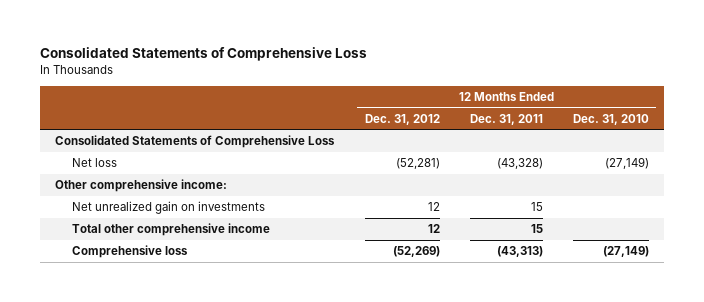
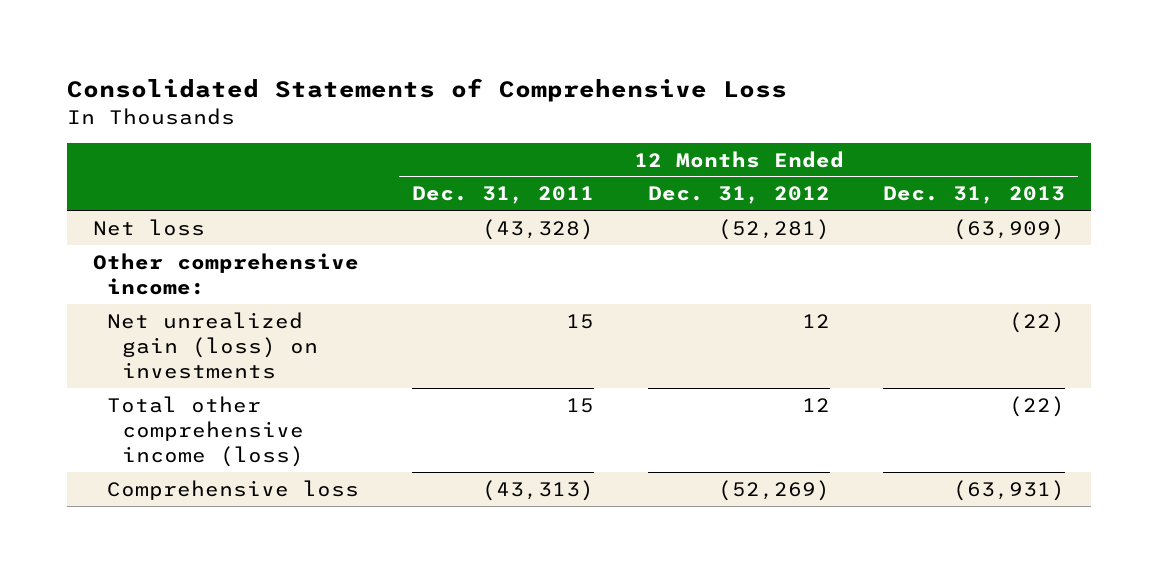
- | 12 Months Ended Dec. 31, 2012 | 12 Months Ended Dec. 31, 2011 | 12 Months Ended Dec. 31, 2010
+ | 12 Months Ended Dec. 31, 2011 | 12 Months Ended Dec. 31, 2012 | 12 Months Ended Dec. 31, 2013
- Consolidated Statements of Comprehensive Loss
- Net unrealized gain on investments | 12 | 15 |
- Total other comprehensive income | 12 | 15 |
+ Net unrealized gain (loss) on investments | 15 | 12 | (22)
+ Total other comprehensive income (loss) | 15 | 12 | (22)

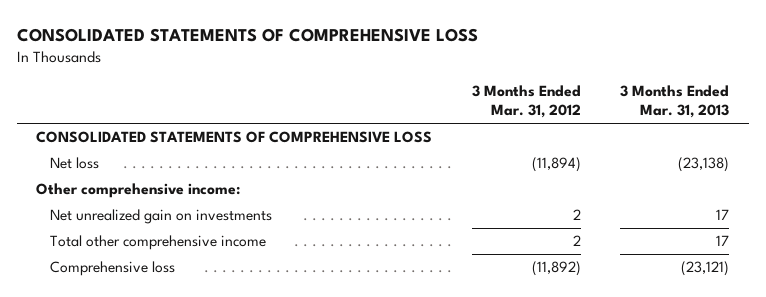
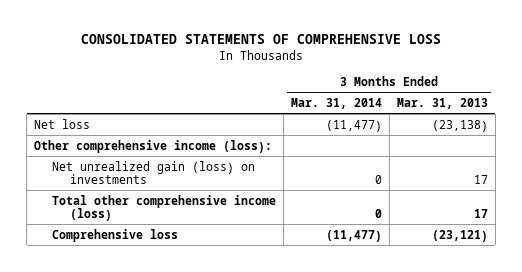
- | 3 Months Ended Mar. 31, 2012 | 3 Months Ended Mar. 31, 2013
+ | 3 Months Ended Mar. 31, 2014 | 3 Months Ended Mar. 31, 2013
- CONSOLIDATED STATEMENTS OF COMPREHENSIVE LOSS
- Other comprehensive income:
- Net unrealized gain on investments | 2 | 17
- Total other comprehensive income | 2 | 17
+ Other comprehensive income (loss):
+ Net unrealized gain (loss) on investments | 0 | 17
+ Total other comprehensive income (loss) | 0 | 17

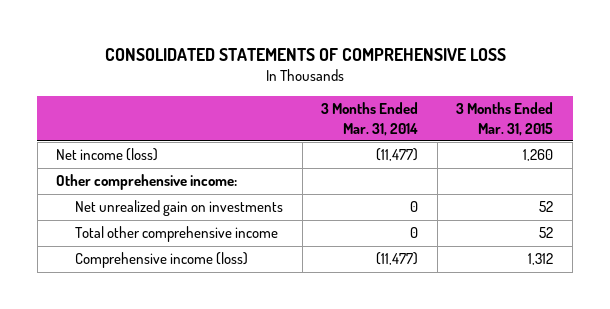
- | 3 Months Ended Mar. 31, 2014 | 3 Months Ended Mar. 31, 2013
+ | 3 Months Ended Mar. 31, 2014 | 3 Months Ended Mar. 31, 2015
- Net loss | (11,477) | (23,138)
- Other comprehensive income (loss):
- Net unrealized gain (loss) on investments | 0 | 17
- Total other comprehensive income (loss) | 0 | 17
- Comprehensive loss | (11,477) | (23,121)
+ Net income (loss) | (11,477) | 1,260
+ Other comprehensive income:
+ Net unrealized gain on investments | 0 | 52
+ Total other comprehensive income | 0 | 52
+ Comprehensive income (loss) | (11,477) | 1,312

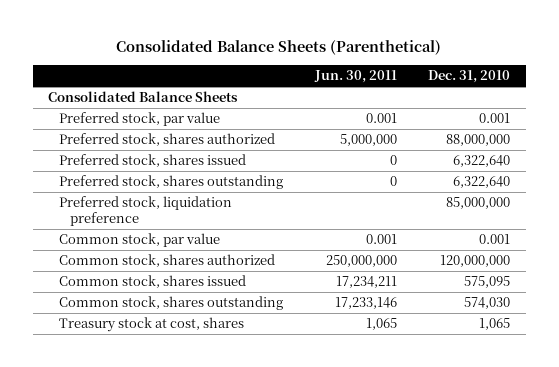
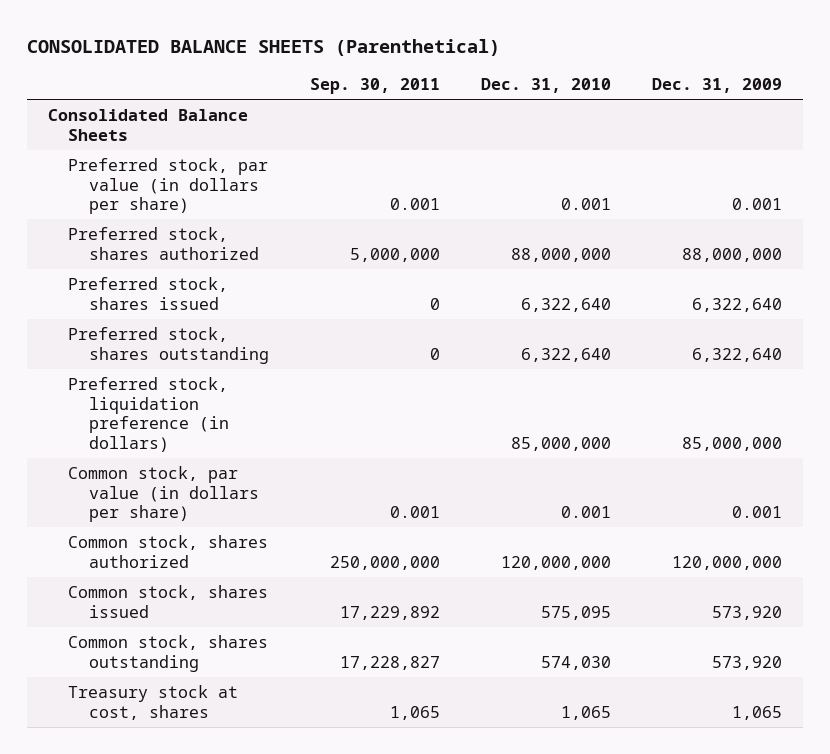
- Consolidated Balance Sheets (Parenthetical)
+ CONSOLIDATED BALANCE SHEETS (Parenthetical)
- | Jun. 30, 2011 | Dec. 31, 2010
+ | Sep. 30, 2011 | Dec. 31, 2010 | Dec. 31, 2009
- Preferred stock, par value | 0.001 | 0.001
+ Preferred stock, par value (in dollars per share) | 0.001 | 0.001 | 0.001
- Preferred stock, liquidation preference | | 85,000,000
- Common stock, par value | 0.001 | 0.001
+ Preferred stock, liquidation preference (in dollars) | | 85,000,000 | 85,000,000
+ Common stock, par value (in dollars per share) | 0.001 | 0.001 | 0.001

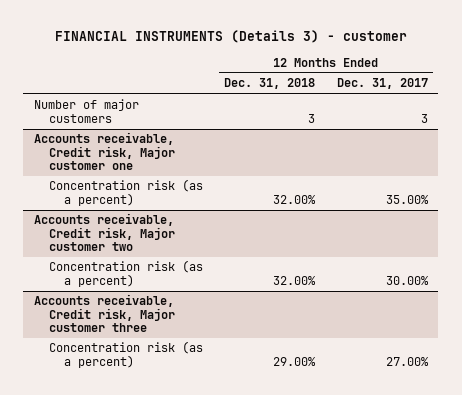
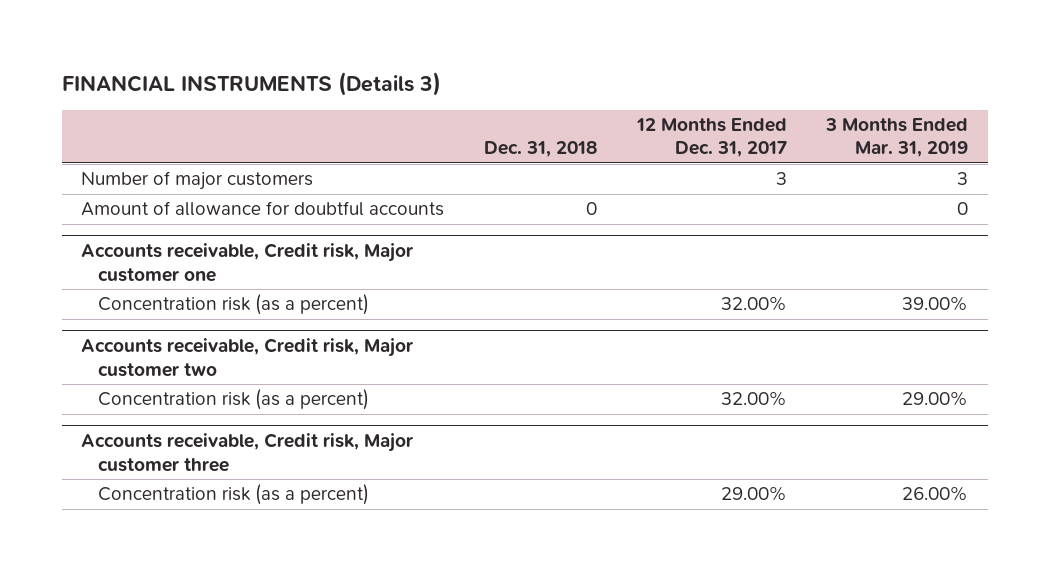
- FINANCIAL INSTRUMENTS (Details 3) - customer
+ FINANCIAL INSTRUMENTS (Details 3)
- | 12 Months Ended Dec. 31, 2018 | 12 Months Ended Dec. 31, 2017
+ | Dec. 31, 2018 | 12 Months Ended Dec. 31, 2017 | 3 Months Ended Mar. 31, 2019
+ Amount of allowance for doubtful accounts | 0 | | 0
@ Accounts receivable, Credit risk, Major customer one
- Concentration risk (as a percent) | 32.00% | 35.00%
+ Concentration risk (as a percent) | | 32.00% | 39.00%
@ Accounts receivable, Credit risk, Major customer two
- Concentration risk (as a percent) | 32.00% | 30.00%
+ Concentration risk (as a percent) | | 32.00% | 29.00%
@ Accounts receivable, Credit risk, Major customer three
- Concentration risk (as a percent) | 29.00% | 27.00%
+ Concentration risk (as a percent) | | 29.00% | 26.00%

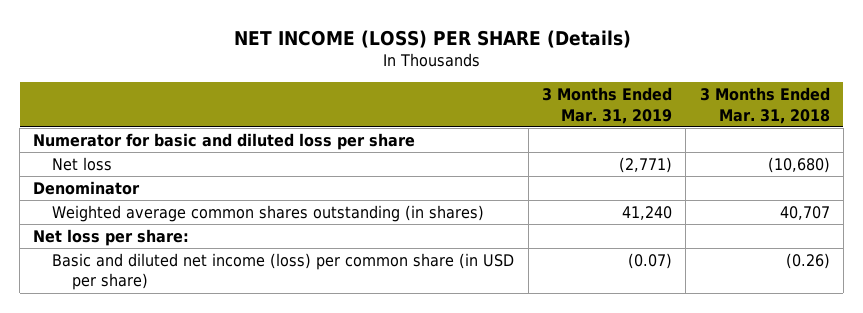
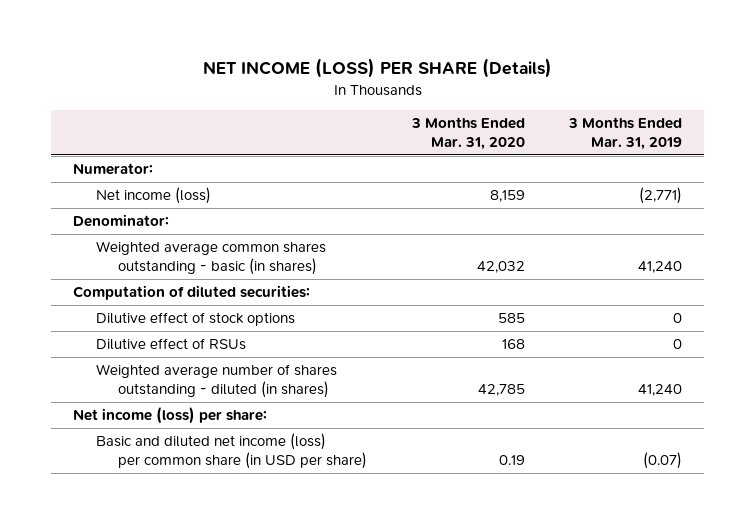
- | 3 Months Ended Mar. 31, 2019 | 3 Months Ended Mar. 31, 2018
+ | 3 Months Ended Mar. 31, 2020 | 3 Months Ended Mar. 31, 2019
- Numerator for basic and diluted loss per share
- Net loss | (2,771) | (10,680)
- Denominator
- Weighted average common shares outstanding (in shares) | 41,240 | 40,707
- Net loss per share:
+ Numerator:
+ Net income (loss) | 8,159 | (2,771)
+ Denominator:
+ Weighted average common shares outstanding - basic (in shares) | 42,032 | 41,240
+ Computation of diluted securities:
+ Dilutive effect of stock options | 585 | 0
+ Dilutive effect of RSUs | 168 | 0
+ Weighted average number of shares outstanding - diluted (in shares) | 42,785 | 41,240
+ Net income (loss) per share:

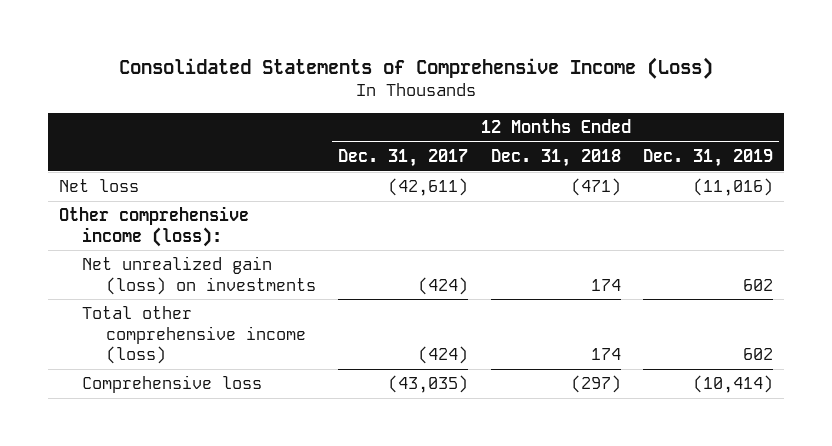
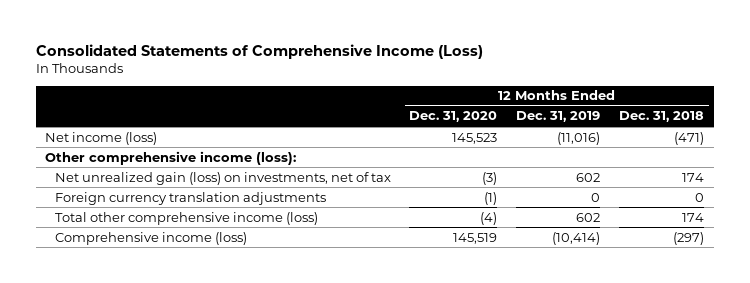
- | 12 Months Ended Dec. 31, 2017 | 12 Months Ended Dec. 31, 2018 | 12 Months Ended Dec. 31, 2019
+ | 12 Months Ended Dec. 31, 2020 | 12 Months Ended Dec. 31, 2019 | 12 Months Ended Dec. 31, 2018
- Net loss | (42,611) | (471) | (11,016)
+ Net income (loss) | 145,523 | (11,016) | (471)
- Net unrealized gain (loss) on investments | (424) | 174 | 602
+ Net unrealized gain (loss) on investments, net of tax | (3) | 602 | 174
+ Foreign currency translation adjustments | (1) | 0 | 0
- Comprehensive loss | (43,035) | (297) | (10,414)
+ Comprehensive income (loss) | 145,519 | (10,414) | (297)

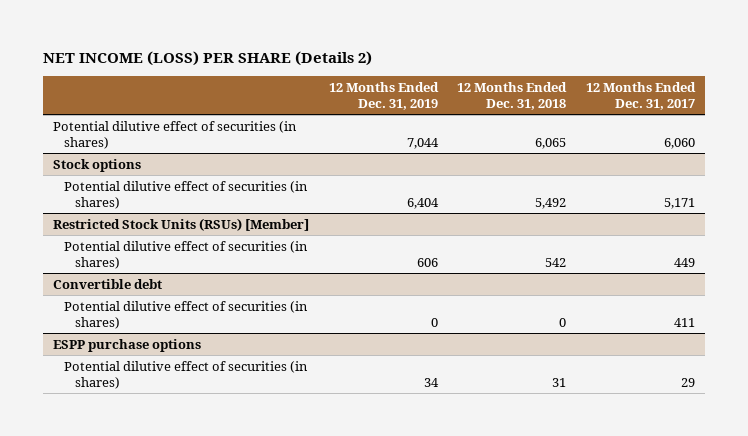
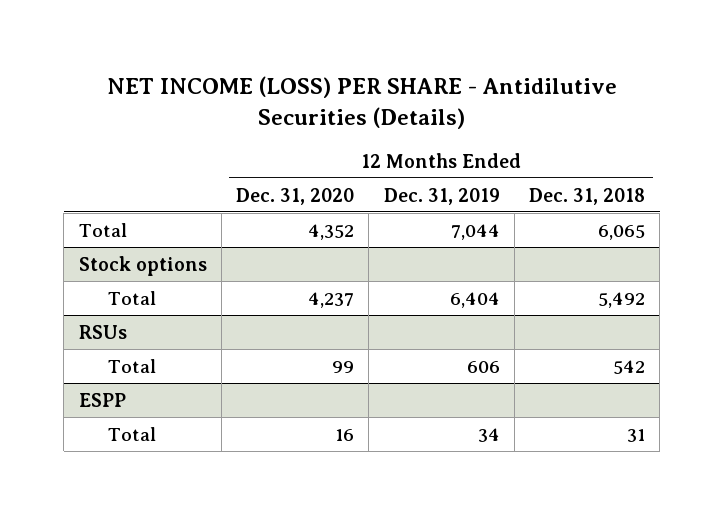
- NET INCOME (LOSS) PER SHARE (Details 2)
+ NET INCOME (LOSS) PER SHARE - Antidilutive Securities (Details)
- | 12 Months Ended Dec. 31, 2019 | 12 Months Ended Dec. 31, 2018 | 12 Months Ended Dec. 31, 2017
+ | 12 Months Ended Dec. 31, 2020 | 12 Months Ended Dec. 31, 2019 | 12 Months Ended Dec. 31, 2018
- Potential dilutive effect of securities (in shares) | 7,044 | 6,065 | 6,060
+ Total | 4,352 | 7,044 | 6,065
@ Stock options
- Potential dilutive effect of securities (in shares) | 6,404 | 5,492 | 5,171
- Restricted Stock Units (RSUs) [Member]
- Potential dilutive effect of securities (in shares) | 606 | 542 | 449
- Convertible debt
- Potential dilutive effect of securities (in shares) | 0 | 0 | 411
- ESPP purchase options
- Potential dilutive effect of securities (in shares) | 34 | 31 | 29
@ Stock options
+ Total | 4,237 | 6,404 | 5,492
+ RSUs
+ Total | 99 | 606 | 542
+ ESPP
+ Total | 16 | 34 | 31

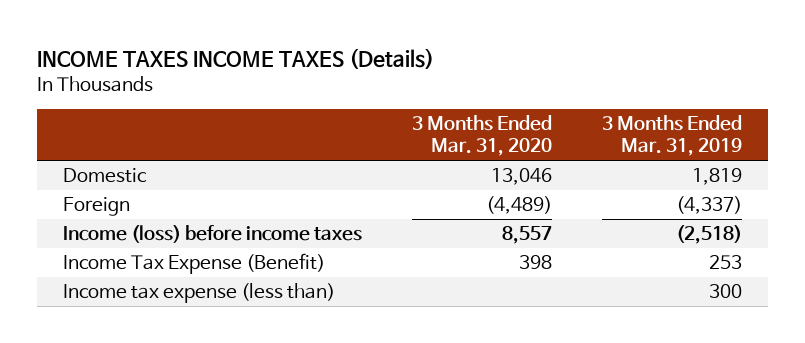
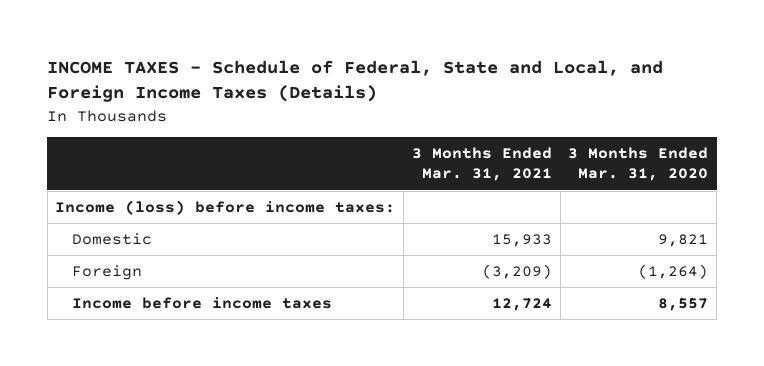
- INCOME TAXES INCOME TAXES (Details)
+ INCOME TAXES - Schedule of Federal, State and Local, and Foreign Income Taxes (Details)
- | 3 Months Ended Mar. 31, 2020 | 3 Months Ended Mar. 31, 2019
+ | 3 Months Ended Mar. 31, 2021 | 3 Months Ended Mar. 31, 2020
- Domestic | 13,046 | 1,819
- Foreign | (4,489) | (4,337)
- Income (loss) before income taxes | 8,557 | (2,518)
- Income Tax Expense (Benefit) | 398 | 253
- Income tax expense (less than) | | 300
+ Income (loss) before income taxes:
+ Domestic | 15,933 | 9,821
+ Foreign | (3,209) | (1,264)
+ Income before income taxes | 12,724 | 8,557

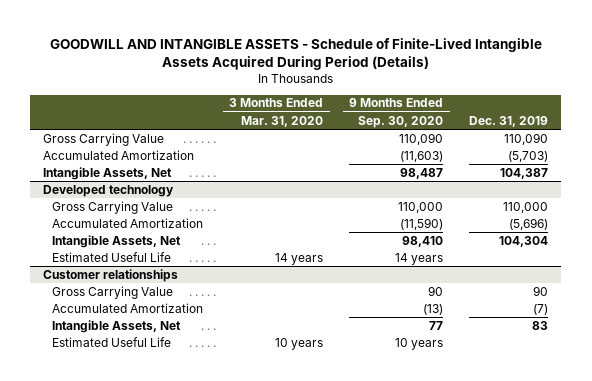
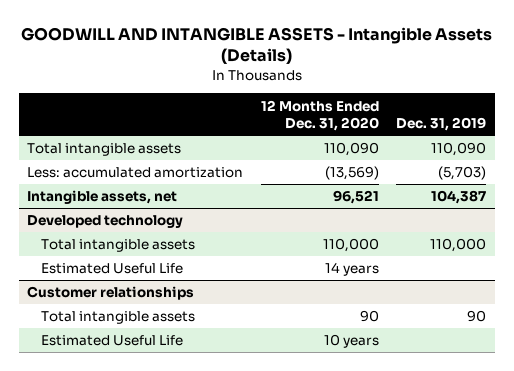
- GOODWILL AND INTANGIBLE ASSETS - Schedule of Finite-Lived Intangible Assets Acquired During Period (Details)
+ GOODWILL AND INTANGIBLE ASSETS - Intangible Assets (Details)
- | 3 Months Ended Mar. 31, 2020 | 9 Months Ended Sep. 30, 2020 | Dec. 31, 2019
+ | 12 Months Ended Dec. 31, 2020 | Dec. 31, 2019
- Gross Carrying Value | | 110,090 | 110,090
- Accumulated Amortization | | (11,603) | (5,703)
- Intangible Assets, Net | | 98,487 | 104,387
+ Total intangible assets | 110,090 | 110,090
+ Less: accumulated amortization | (13,569) | (5,703)
+ Intangible assets, net | 96,521 | 104,387
@ Developed technology
- Gross Carrying Value | | 110,000 | 110,000
- Accumulated Amortization | | (11,590) | (5,696)
- Intangible Assets, Net | | 98,410 | 104,304
+ Total intangible assets | 110,000 | 110,000
@ Customer relationships
- Gross Carrying Value | | 90 | 90
- Accumulated Amortization | | (13) | (7)
- Intangible Assets, Net | | 77 | 83
+ Total intangible assets | 90 | 90

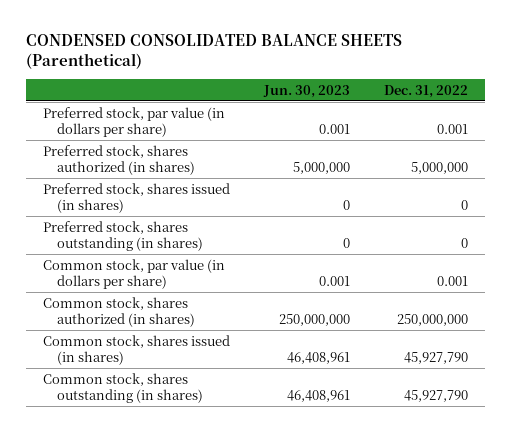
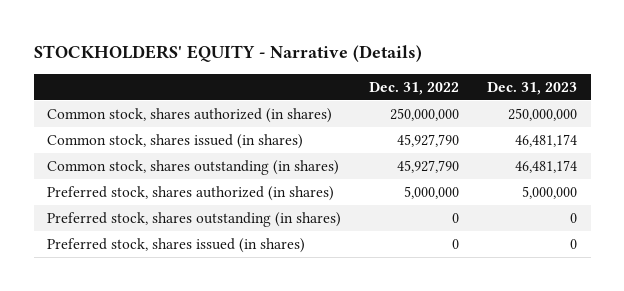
- CONDENSED CONSOLIDATED BALANCE SHEETS (Parenthetical)
+ STOCKHOLDERS' EQUITY - Narrative (Details)
- | Jun. 30, 2023 | Dec. 31, 2022
+ | Dec. 31, 2022 | Dec. 31, 2023
- Preferred stock, par value (in dollars per share) | 0.001 | 0.001
- Common stock, par value (in dollars per share) | 0.001 | 0.001
moved down: Preferred stock, shares authorized (in shares) | 5,000,000 | 5,000,000
moved down: Preferred stock, shares outstanding (in shares) | 0 | 0
moved down: Preferred stock, shares issued (in shares) | 0 | 0

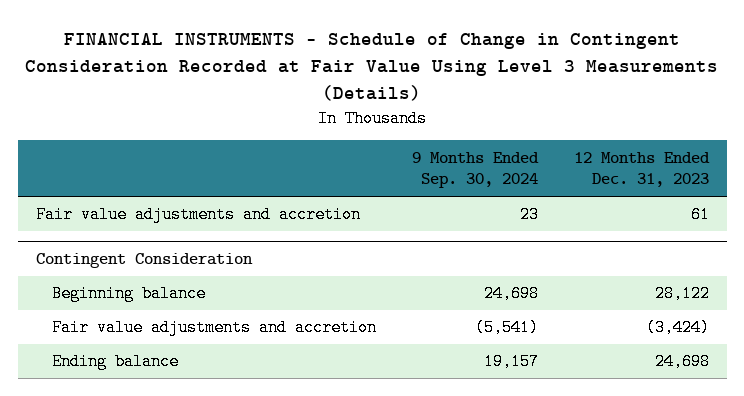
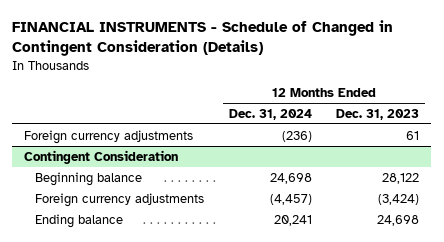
- FINANCIAL INSTRUMENTS - Schedule of Change in Contingent Consideration Recorded at Fair Value Using Level 3 Measurements (Details)
+ FINANCIAL INSTRUMENTS - Schedule of Changed in Contingent Consideration (Details)
- | 9 Months Ended Sep. 30, 2024 | 12 Months Ended Dec. 31, 2023
+ | 12 Months Ended Dec. 31, 2024 | 12 Months Ended Dec. 31, 2023
- Fair value adjustments and accretion | 23 | 61
+ Foreign currency adjustments | (236) | 61
@ Contingent Consideration
- Fair value adjustments and accretion | (5,541) | (3,424)
+ Foreign currency adjustments | (4,457) | (3,424)

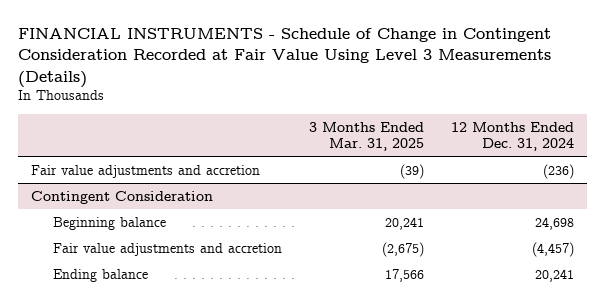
- FINANCIAL INSTRUMENTS - Schedule of Changed in Contingent Consideration (Details)
+ FINANCIAL INSTRUMENTS - Schedule of Change in Contingent Consideration Recorded at Fair Value Using Level 3 Measurements (Details)
- | 12 Months Ended Dec. 31, 2024 | 12 Months Ended Dec. 31, 2023
+ | 3 Months Ended Mar. 31, 2025 | 12 Months Ended Dec. 31, 2024
- Foreign currency adjustments | (236) | 61
+ Fair value adjustments and accretion | (39) | (236)
@ Contingent Consideration
- Foreign currency adjustments | (4,457) | (3,424)
+ Fair value adjustments and accretion | (2,675) | (4,457)

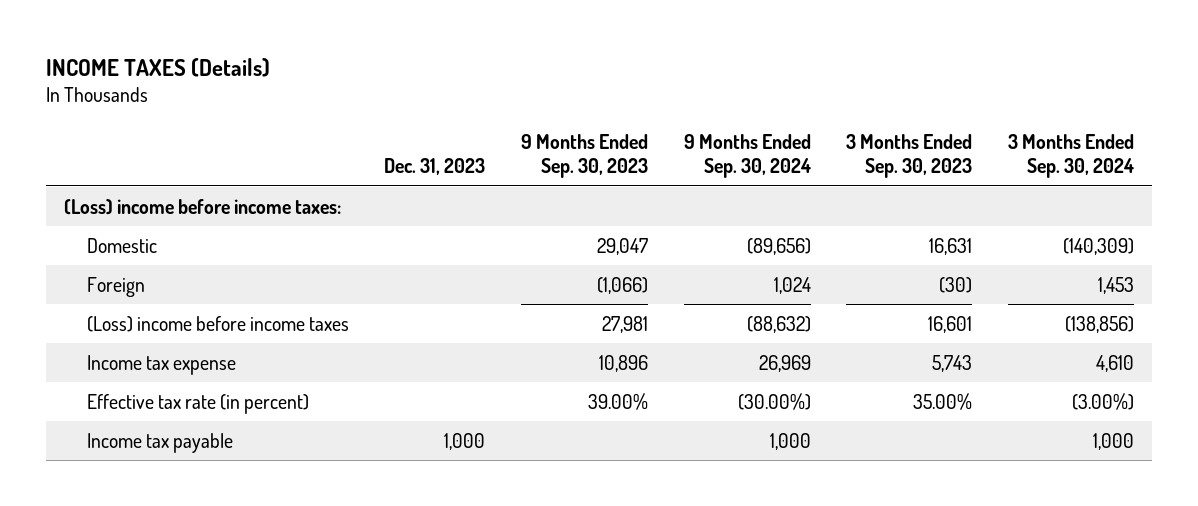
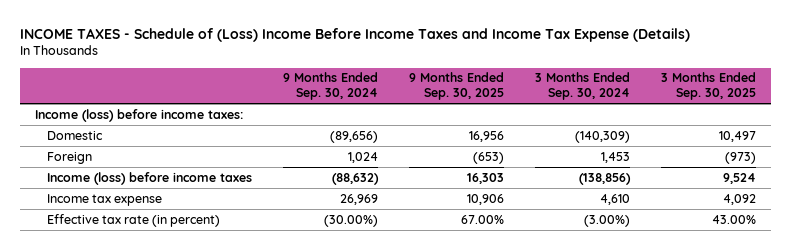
- INCOME TAXES (Details)
+ INCOME TAXES - Schedule of (Loss) Income Before Income Taxes and Income Tax Expense (Details)
- | Dec. 31, 2023 | 9 Months Ended Sep. 30, 2023 | 9 Months Ended Sep. 30, 2024 | 3 Months Ended Sep. 30, 2023 | 3 Months Ended Sep. 30, 2024
+ | 9 Months Ended Sep. 30, 2024 | 9 Months Ended Sep. 30, 2025 | 3 Months Ended Sep. 30, 2024 | 3 Months Ended Sep. 30, 2025
- (Loss) income before income taxes:
+ Income (loss) before income taxes:
- (Loss) income before income taxes | | 27,981 | (88,632) | 16,601 | (138,856)
+ Income (loss) before income taxes | (88,632) | 16,303 | (138,856) | 9,524
- Income tax payable | 1,000 | | 1,000 | | 1,000

